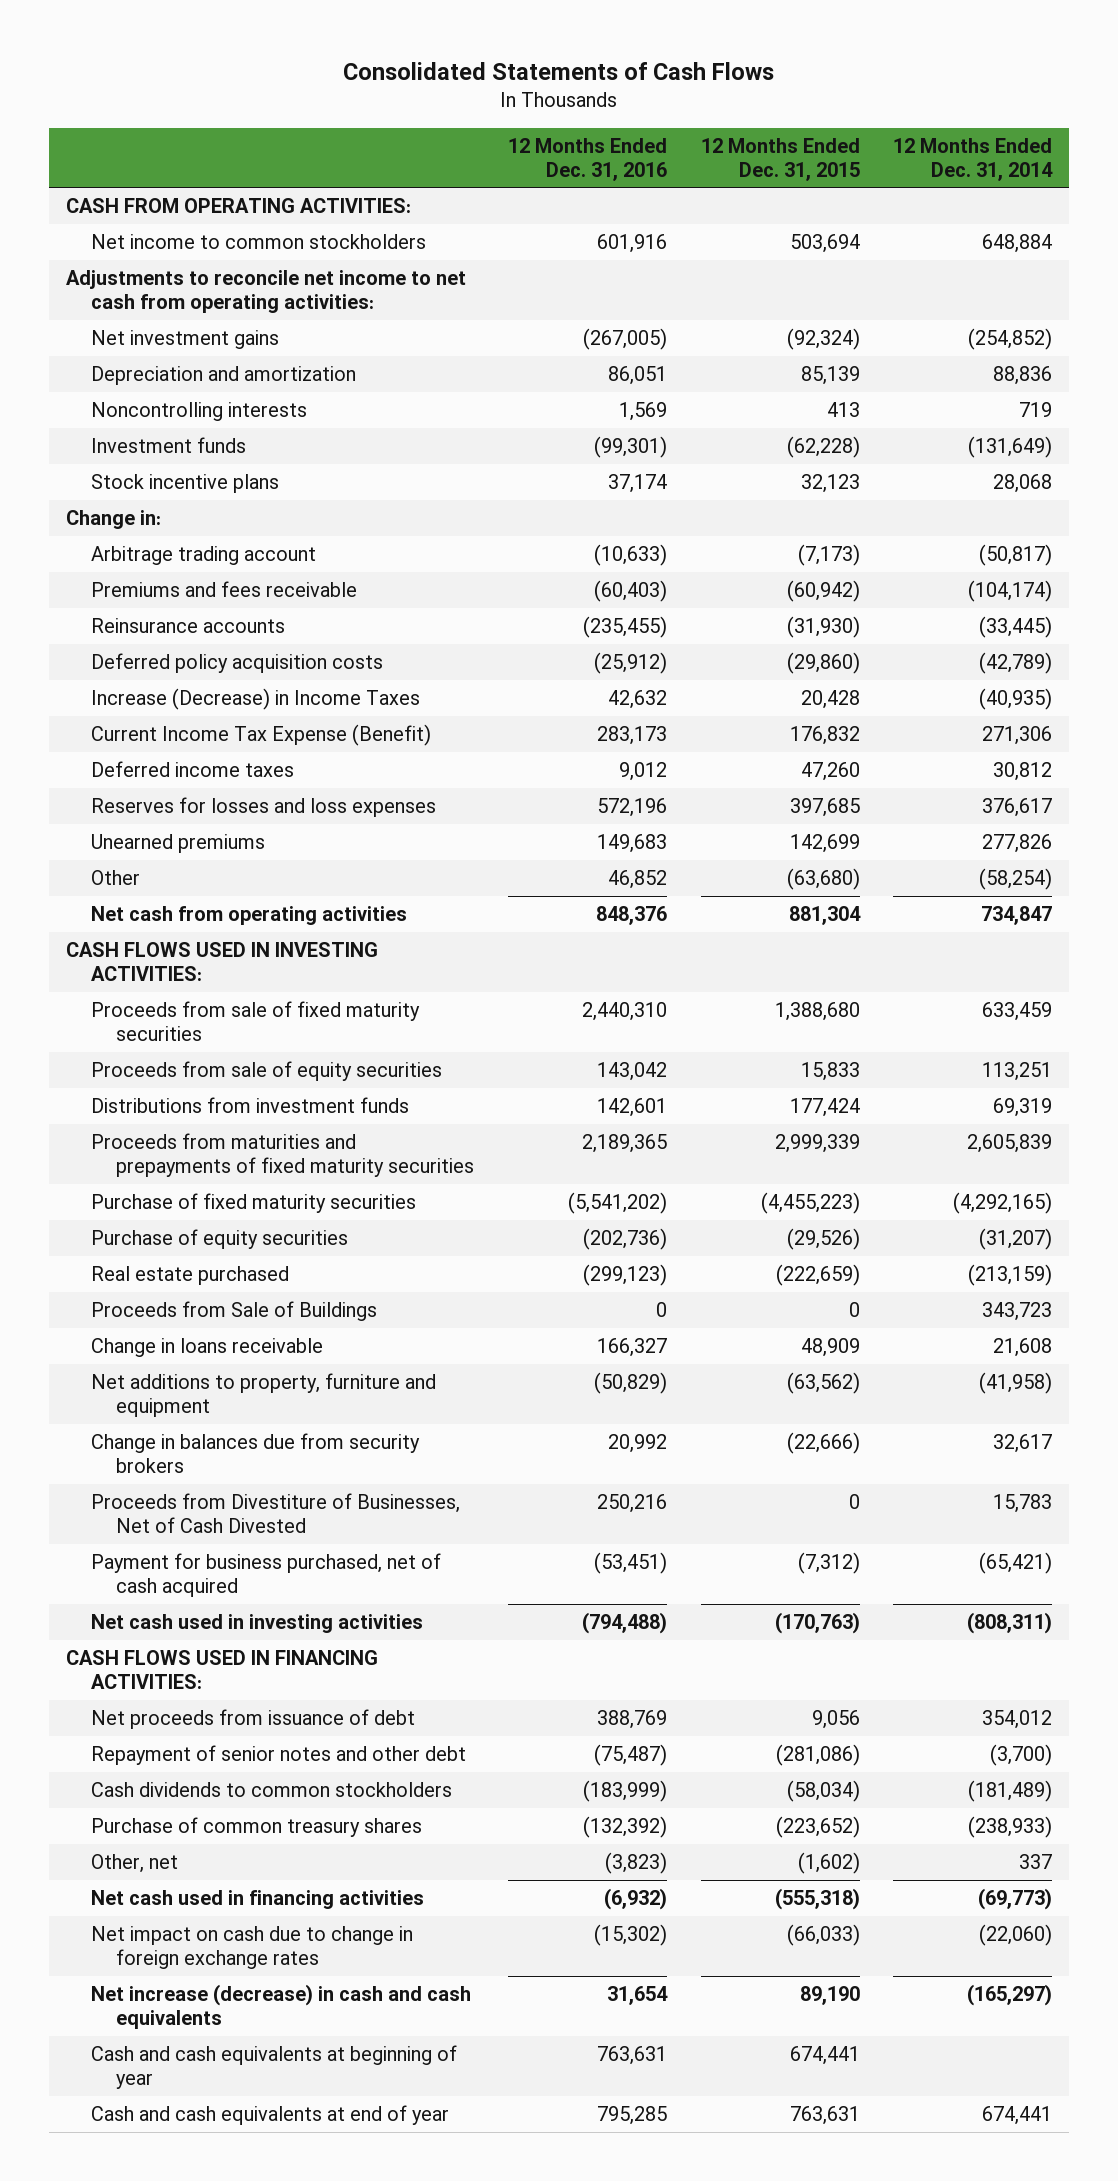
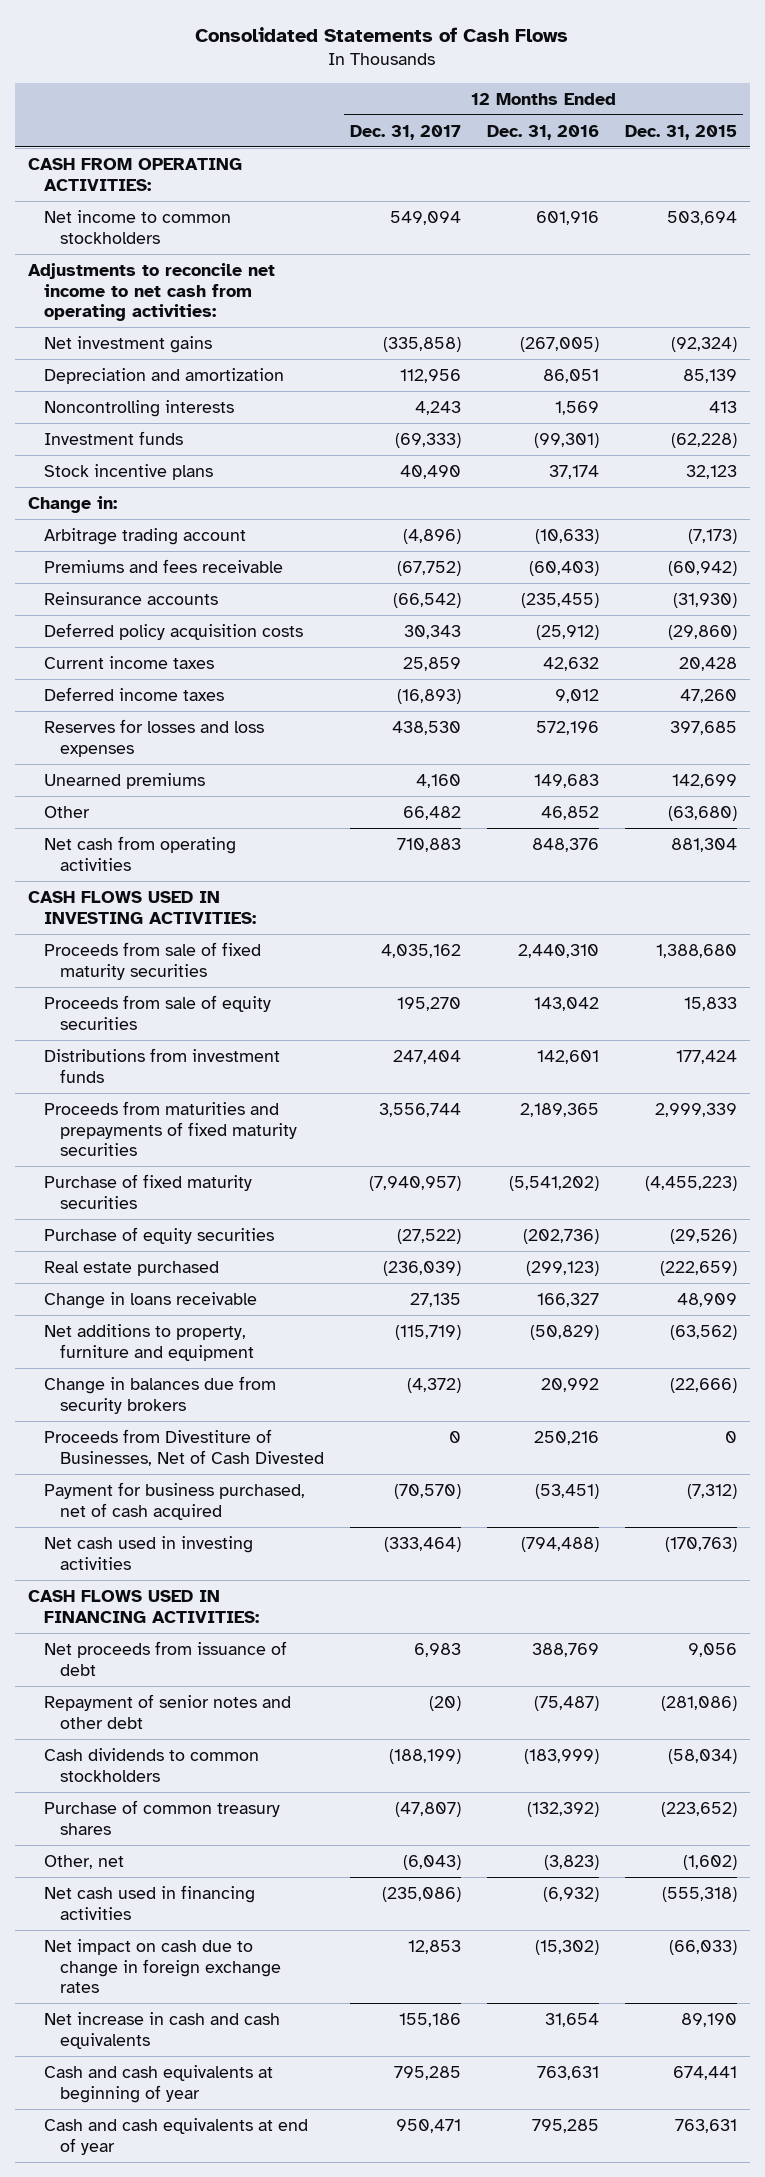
- | 12 Months Ended Dec. 31, 2016 | 12 Months Ended Dec. 31, 2015 | 12 Months Ended Dec. 31, 2014
+ | 12 Months Ended Dec. 31, 2017 | 12 Months Ended Dec. 31, 2016 | 12 Months Ended Dec. 31, 2015
- Increase (Decrease) in Income Taxes | 42,632 | 20,428 | (40,935)
- Current Income Tax Expense (Benefit) | 283,173 | 176,832 | 271,306
+ Current income taxes | 25,859 | 42,632 | 20,428
- Proceeds from Sale of Buildings | 0 | 0 | 343,723
- Net increase (decrease) in cash and cash equivalents | 31,654 | 89,190 | (165,297)
+ Net increase in cash and cash equivalents | 155,186 | 31,654 | 89,190

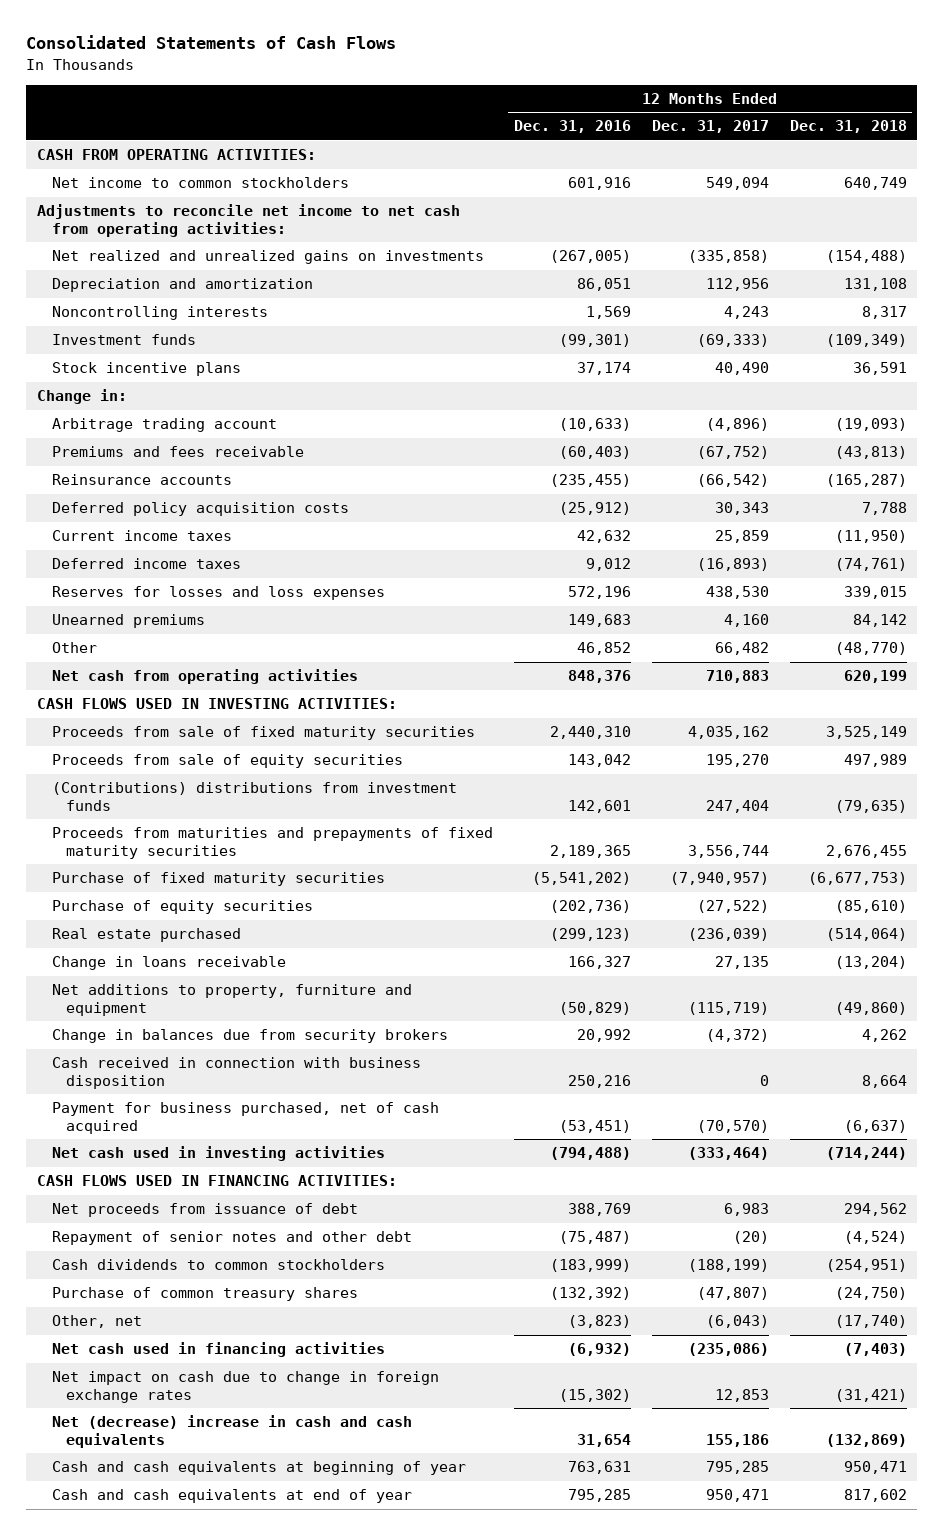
- | 12 Months Ended Dec. 31, 2017 | 12 Months Ended Dec. 31, 2016 | 12 Months Ended Dec. 31, 2015
+ | 12 Months Ended Dec. 31, 2016 | 12 Months Ended Dec. 31, 2017 | 12 Months Ended Dec. 31, 2018
- Net investment gains | (335,858) | (267,005) | (92,324)
+ Net realized and unrealized gains on investments | (267,005) | (335,858) | (154,488)
- Distributions from investment funds | 247,404 | 142,601 | 177,424
+ (Contributions) distributions from investment funds | 142,601 | 247,404 | (79,635)
- Proceeds from Divestiture of Businesses, Net of Cash Divested | 0 | 250,216 | 0
+ Cash received in connection with business disposition | 250,216 | 0 | 8,664
- Net increase in cash and cash equivalents | 155,186 | 31,654 | 89,190
+ Net (decrease) increase in cash and cash equivalents | 31,654 | 155,186 | (132,869)

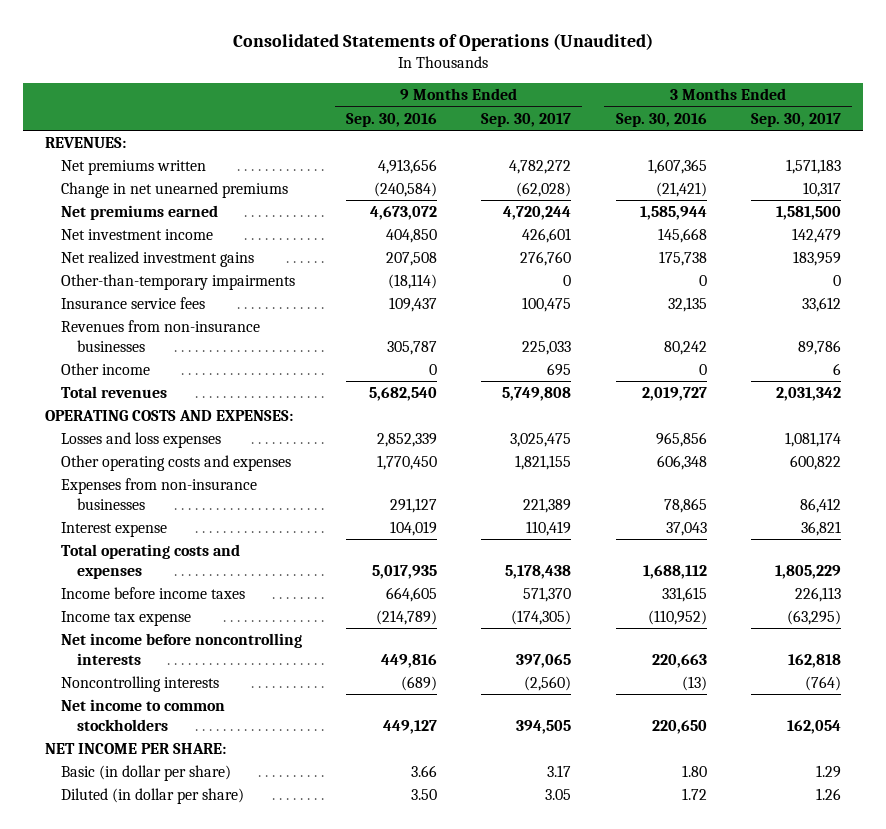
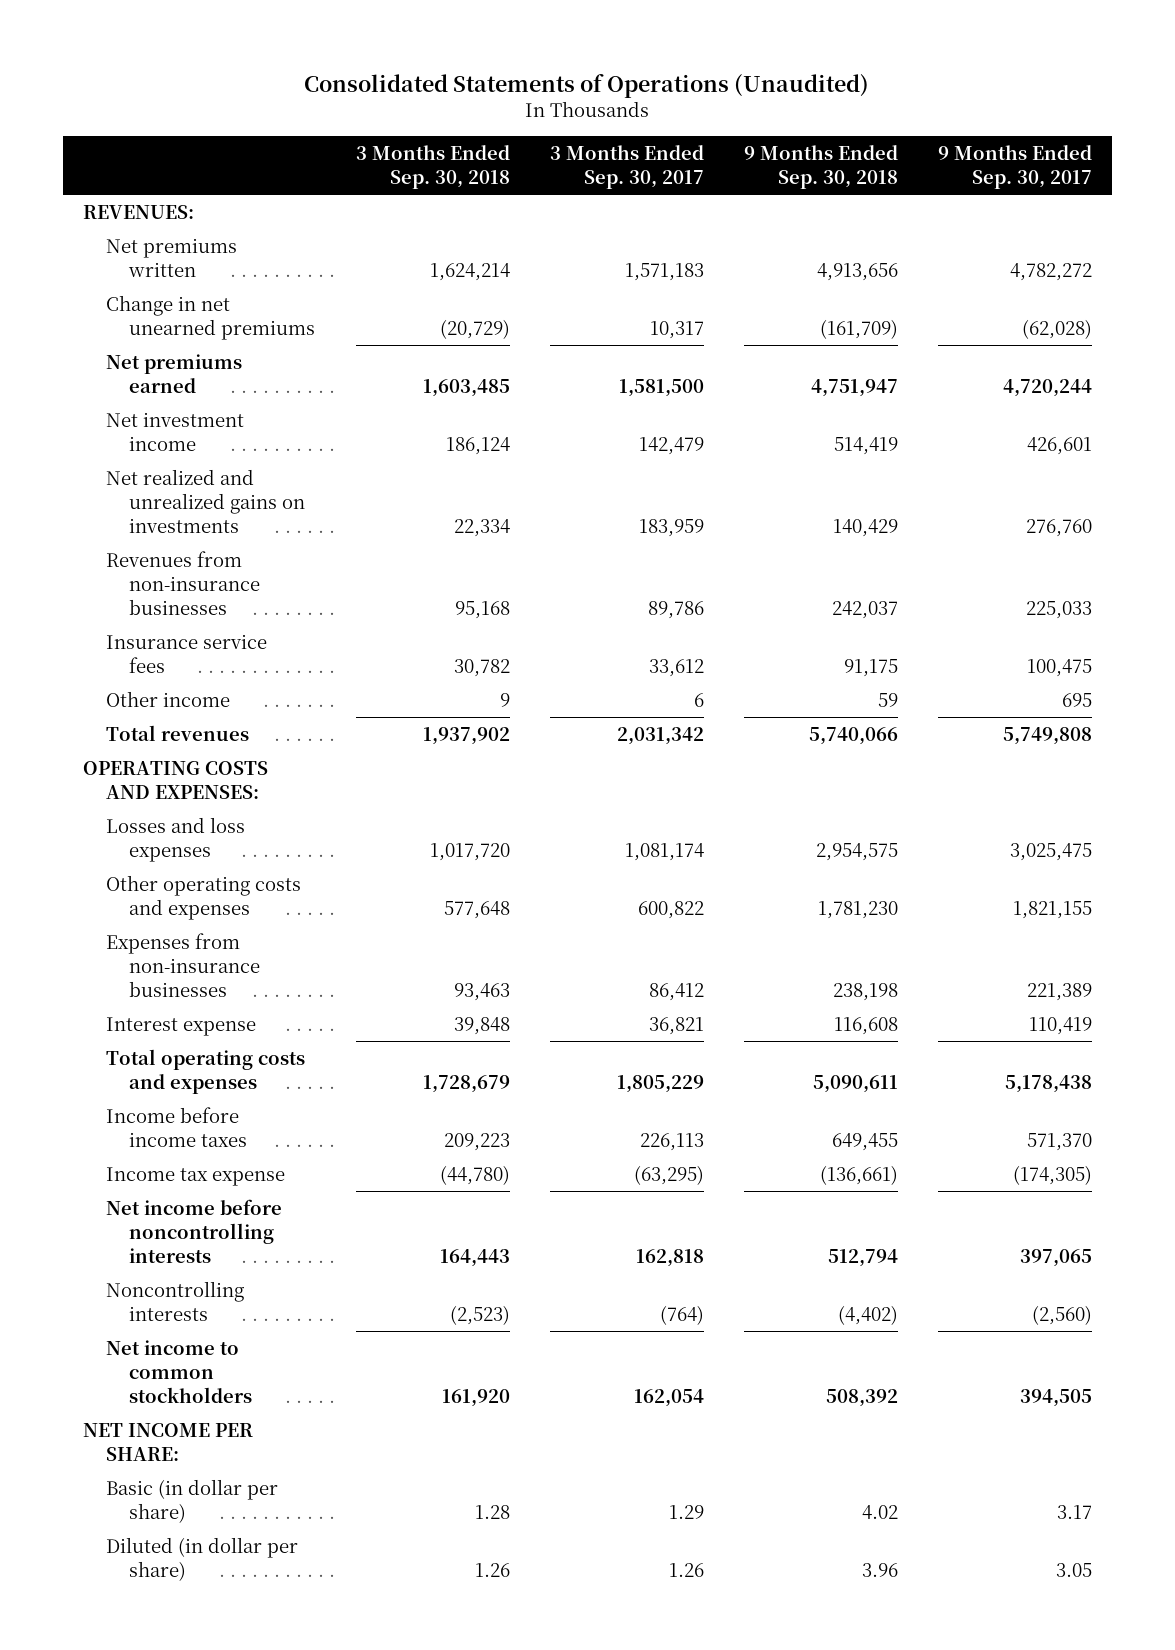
- | 9 Months Ended Sep. 30, 2016 | 9 Months Ended Sep. 30, 2017 | 3 Months Ended Sep. 30, 2016 | 3 Months Ended Sep. 30, 2017
+ | 3 Months Ended Sep. 30, 2018 | 3 Months Ended Sep. 30, 2017 | 9 Months Ended Sep. 30, 2018 | 9 Months Ended Sep. 30, 2017
- Net realized investment gains | 207,508 | 276,760 | 175,738 | 183,959
- Other-than-temporary impairments | (18,114) | 0 | 0 | 0
+ Net realized and unrealized gains on investments | 22,334 | 183,959 | 140,429 | 276,760
moved down: Insurance service fees | 30,782 | 33,612 | 91,175 | 100,475

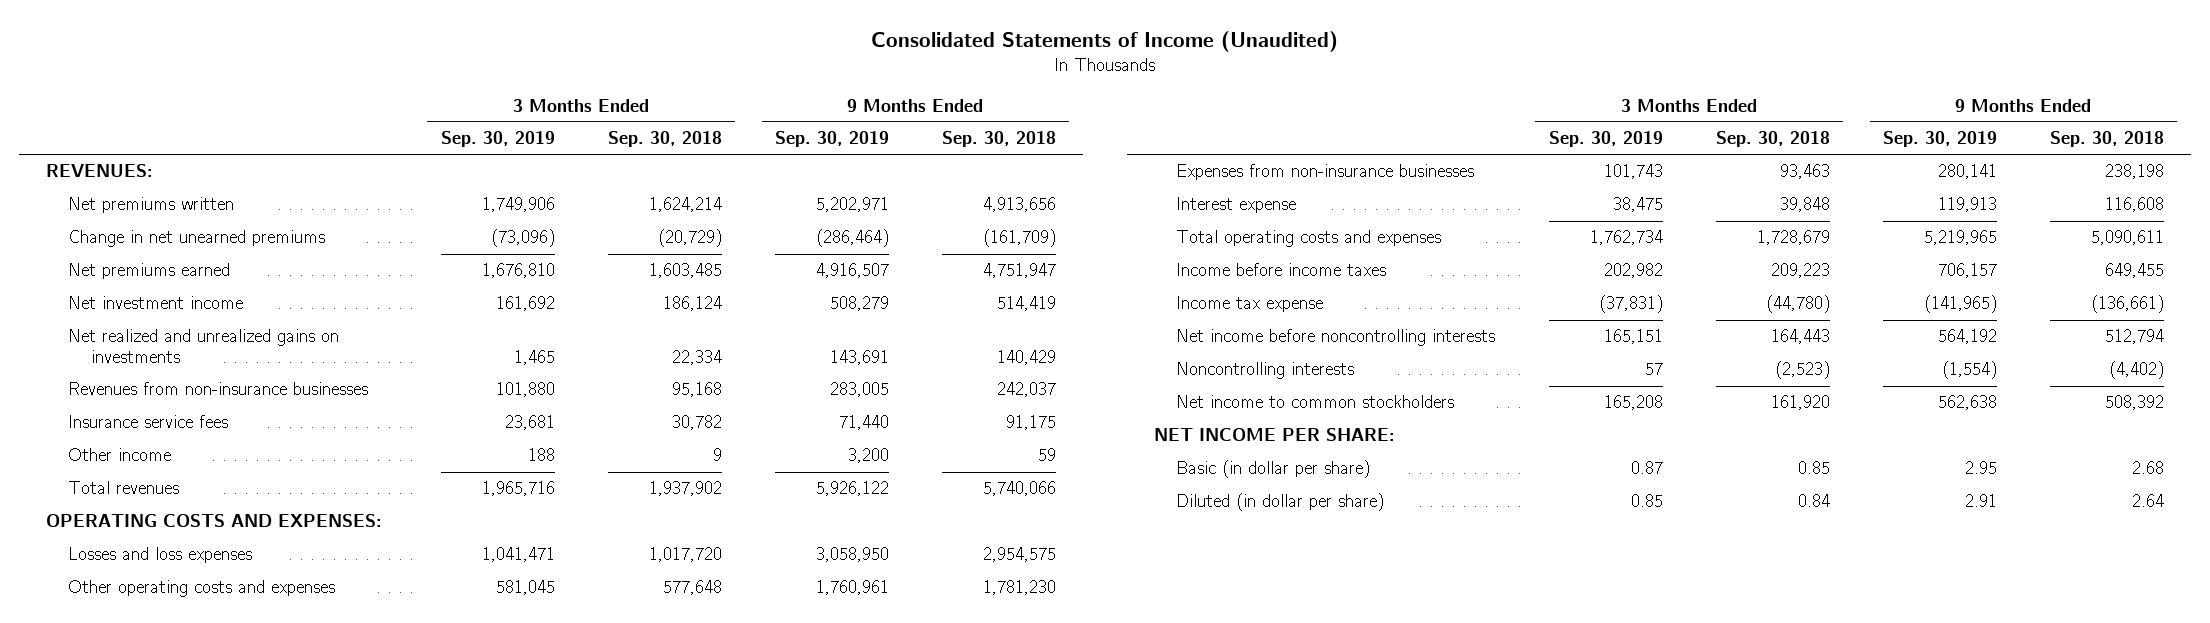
- Consolidated Statements of Operations (Unaudited)
+ Consolidated Statements of Income (Unaudited)
- | 3 Months Ended Sep. 30, 2018 | 3 Months Ended Sep. 30, 2017 | 9 Months Ended Sep. 30, 2018 | 9 Months Ended Sep. 30, 2017
+ | 3 Months Ended Sep. 30, 2019 | 3 Months Ended Sep. 30, 2018 | 9 Months Ended Sep. 30, 2019 | 9 Months Ended Sep. 30, 2018
- Basic (in dollar per share) | 1.28 | 1.29 | 4.02 | 3.17
- Diluted (in dollar per share) | 1.26 | 1.26 | 3.96 | 3.05
+ Basic (in dollar per share) | 0.87 | 0.85 | 2.95 | 2.68
+ Diluted (in dollar per share) | 0.85 | 0.84 | 2.91 | 2.64

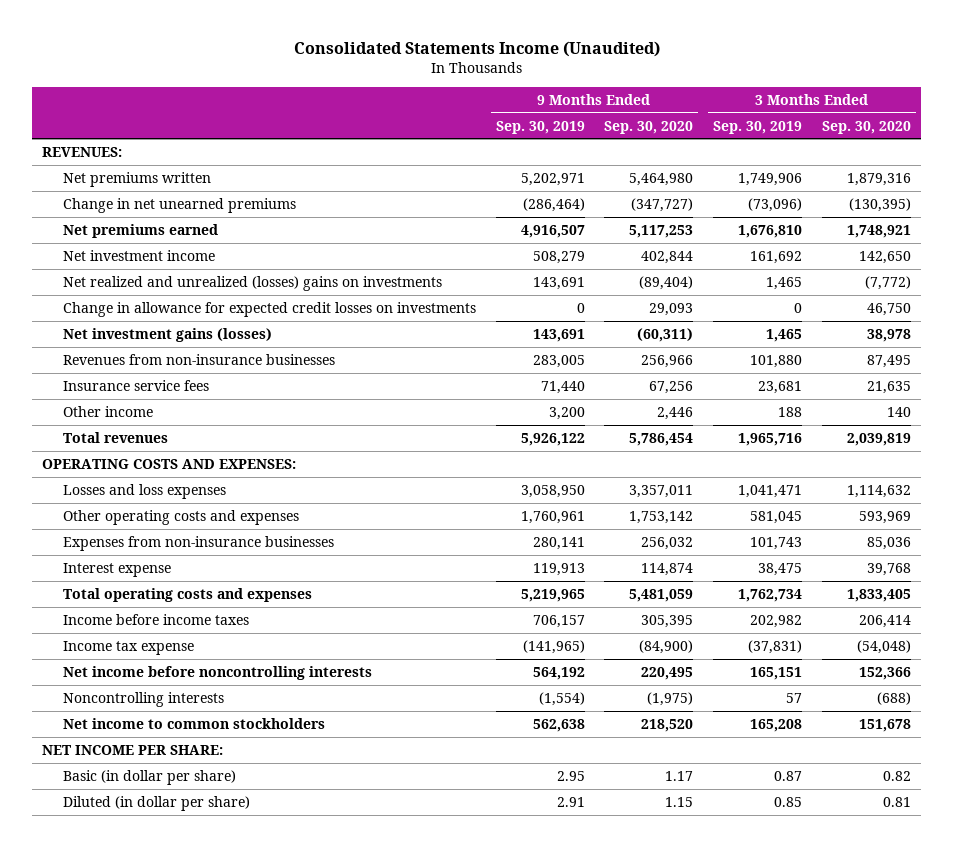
- Consolidated Statements of Income (Unaudited)
+ Consolidated Statements Income (Unaudited)
- | 3 Months Ended Sep. 30, 2019 | 3 Months Ended Sep. 30, 2018 | 9 Months Ended Sep. 30, 2019 | 9 Months Ended Sep. 30, 2018
+ | 9 Months Ended Sep. 30, 2019 | 9 Months Ended Sep. 30, 2020 | 3 Months Ended Sep. 30, 2019 | 3 Months Ended Sep. 30, 2020
- Net realized and unrealized gains on investments | 1,465 | 22,334 | 143,691 | 140,429
+ Net realized and unrealized (losses) gains on investments | 143,691 | (89,404) | 1,465 | (7,772)
+ Change in allowance for expected credit losses on investments | 0 | 29,093 | 0 | 46,750
+ Net investment gains (losses) | 143,691 | (60,311) | 1,465 | 38,978

